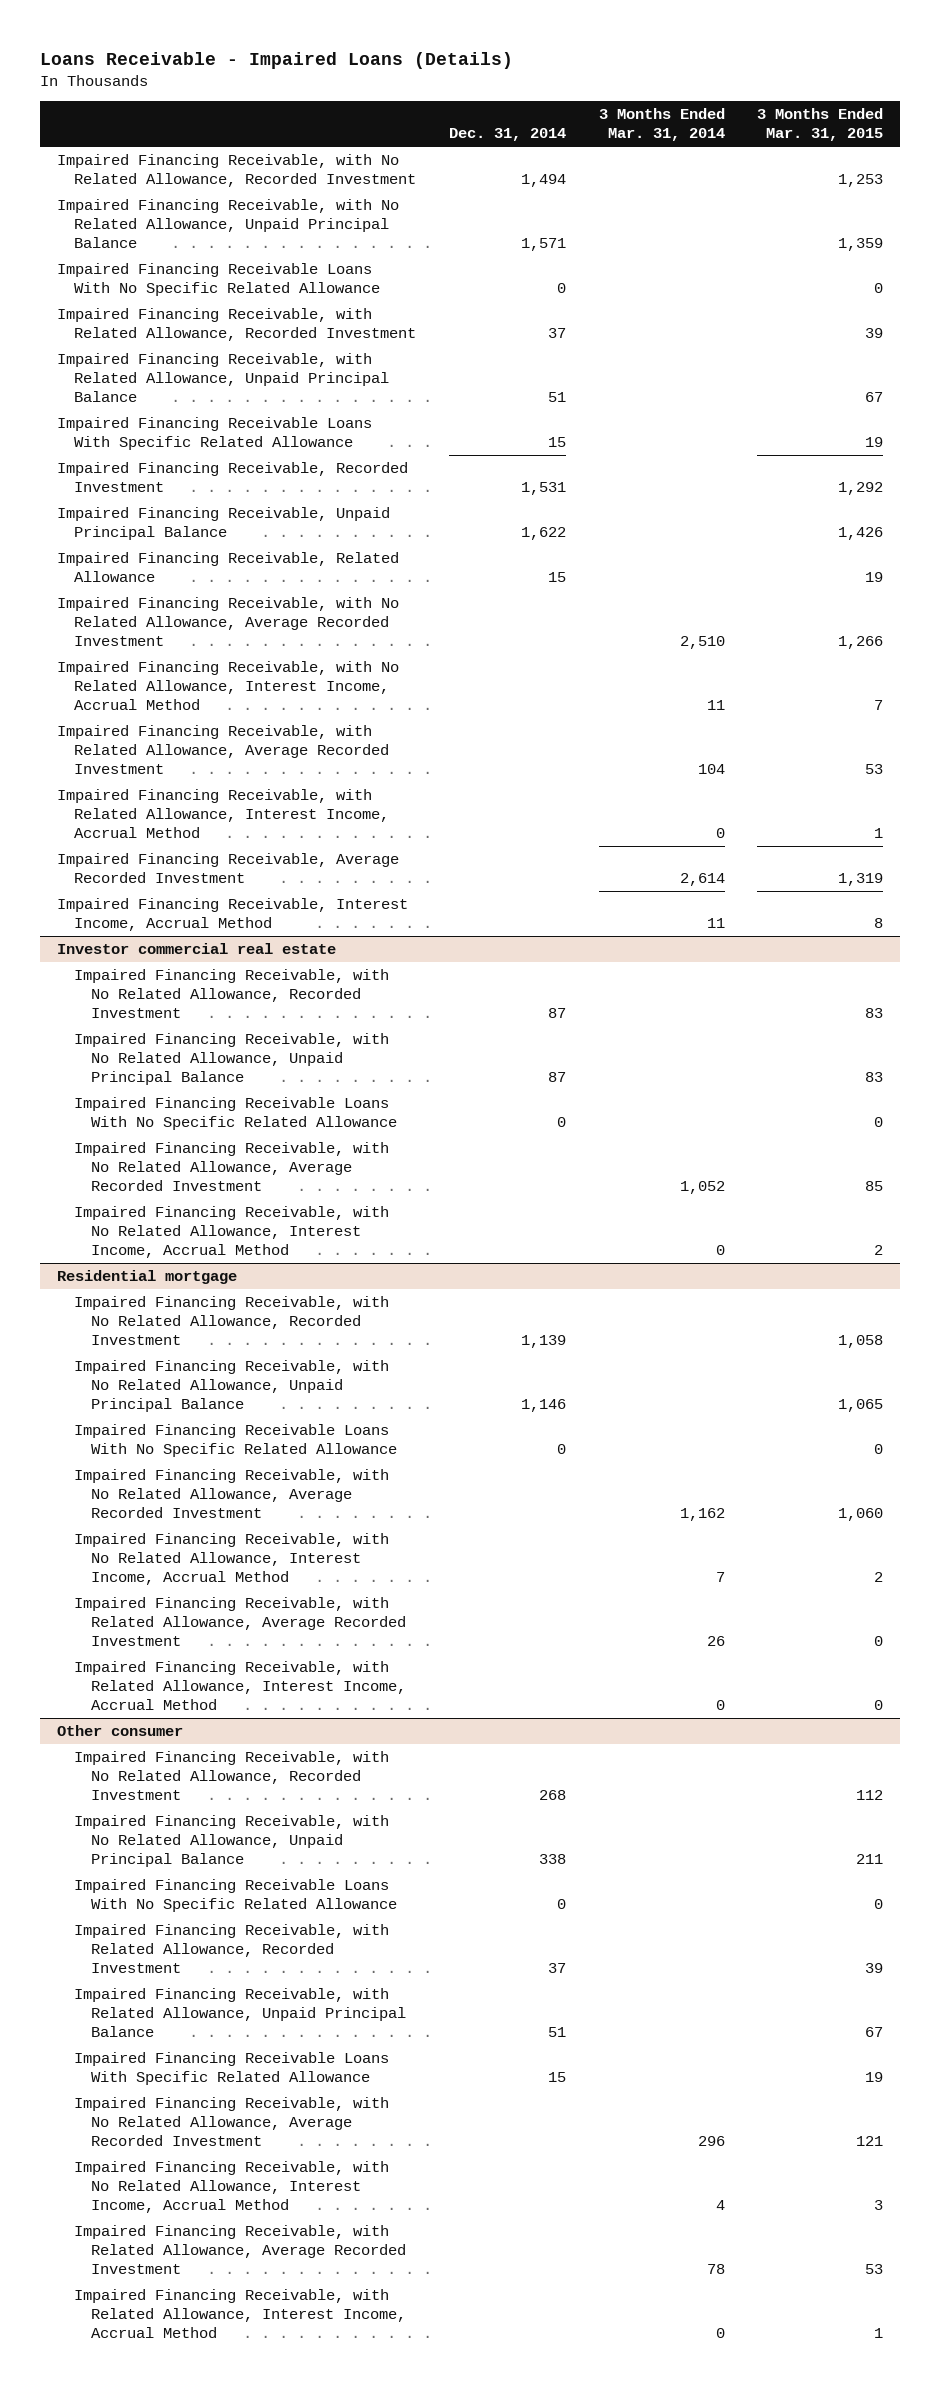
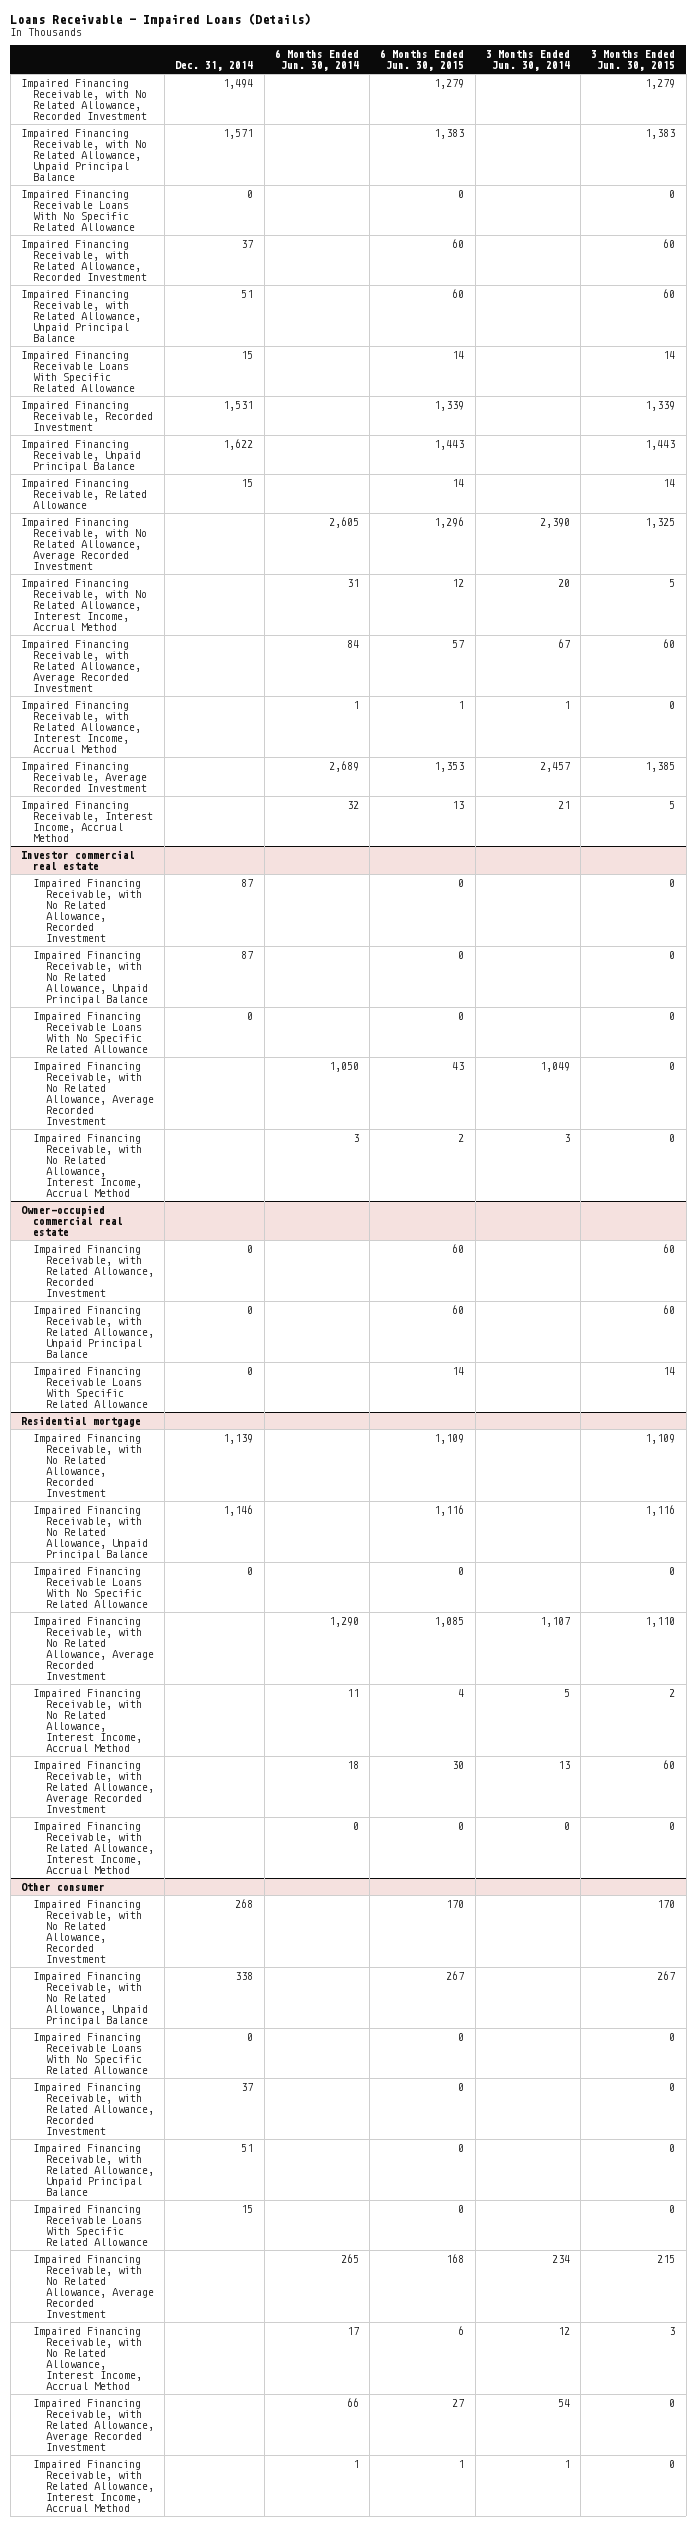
- | Dec. 31, 2014 | 3 Months Ended Mar. 31, 2014 | 3 Months Ended Mar. 31, 2015
+ | Dec. 31, 2014 | 6 Months Ended Jun. 30, 2014 | 6 Months Ended Jun. 30, 2015 | 3 Months Ended Jun. 30, 2014 | 3 Months Ended Jun. 30, 2015
+ Owner-occupied commercial real estate
+ Impaired Financing Receivable, with Related Allowance, Recorded Investment | 0 | | 60 | | 60
+ Impaired Financing Receivable, with Related Allowance, Unpaid Principal Balance | 0 | | 60 | | 60
+ Impaired Financing Receivable Loans With Specific Related Allowance | 0 | | 14 | | 14

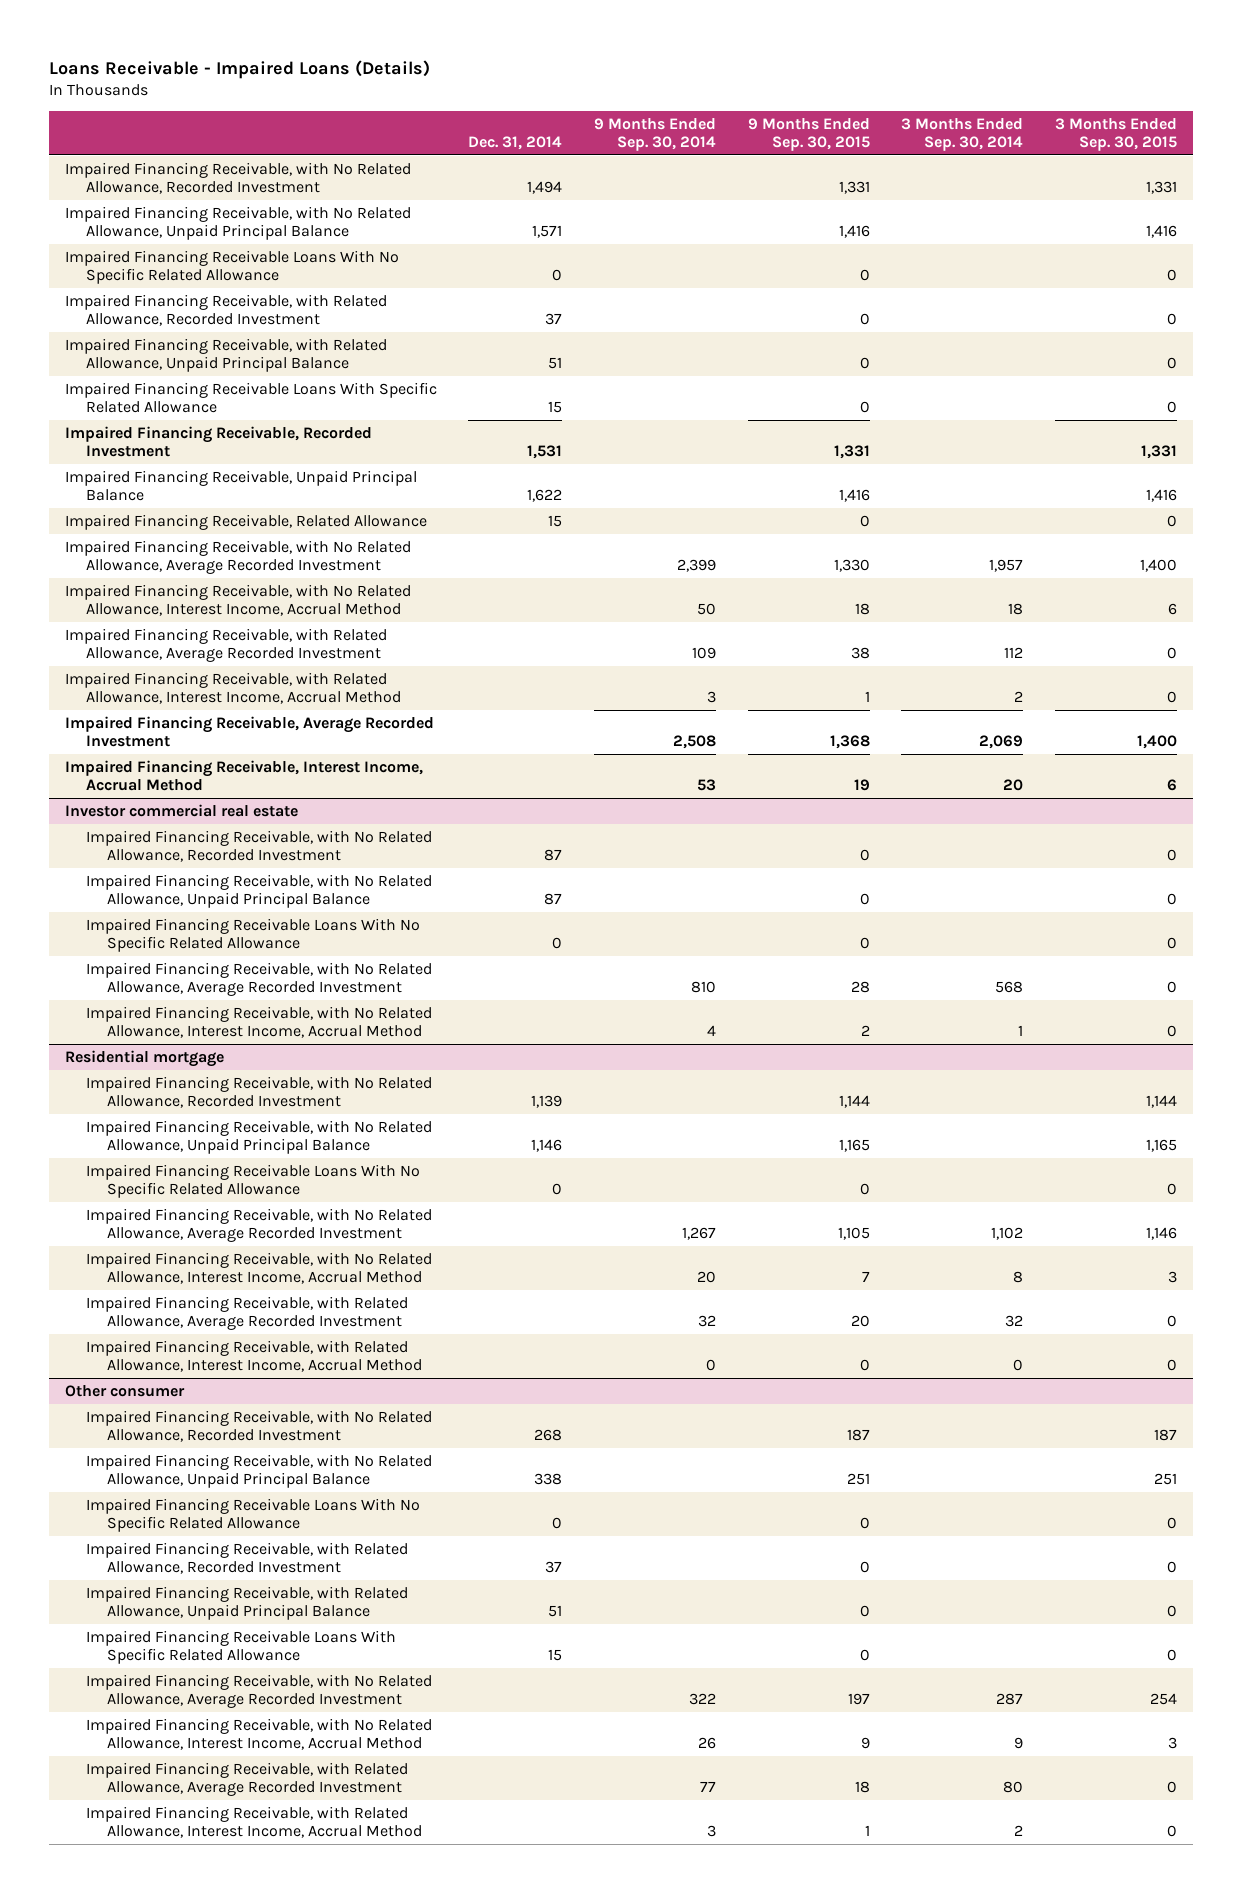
- | Dec. 31, 2014 | 6 Months Ended Jun. 30, 2014 | 6 Months Ended Jun. 30, 2015 | 3 Months Ended Jun. 30, 2014 | 3 Months Ended Jun. 30, 2015
+ | Dec. 31, 2014 | 9 Months Ended Sep. 30, 2014 | 9 Months Ended Sep. 30, 2015 | 3 Months Ended Sep. 30, 2014 | 3 Months Ended Sep. 30, 2015
- Owner-occupied commercial real estate
- Impaired Financing Receivable, with Related Allowance, Recorded Investment | 0 | | 60 | | 60
- Impaired Financing Receivable, with Related Allowance, Unpaid Principal Balance | 0 | | 60 | | 60
- Impaired Financing Receivable Loans With Specific Related Allowance | 0 | | 14 | | 14

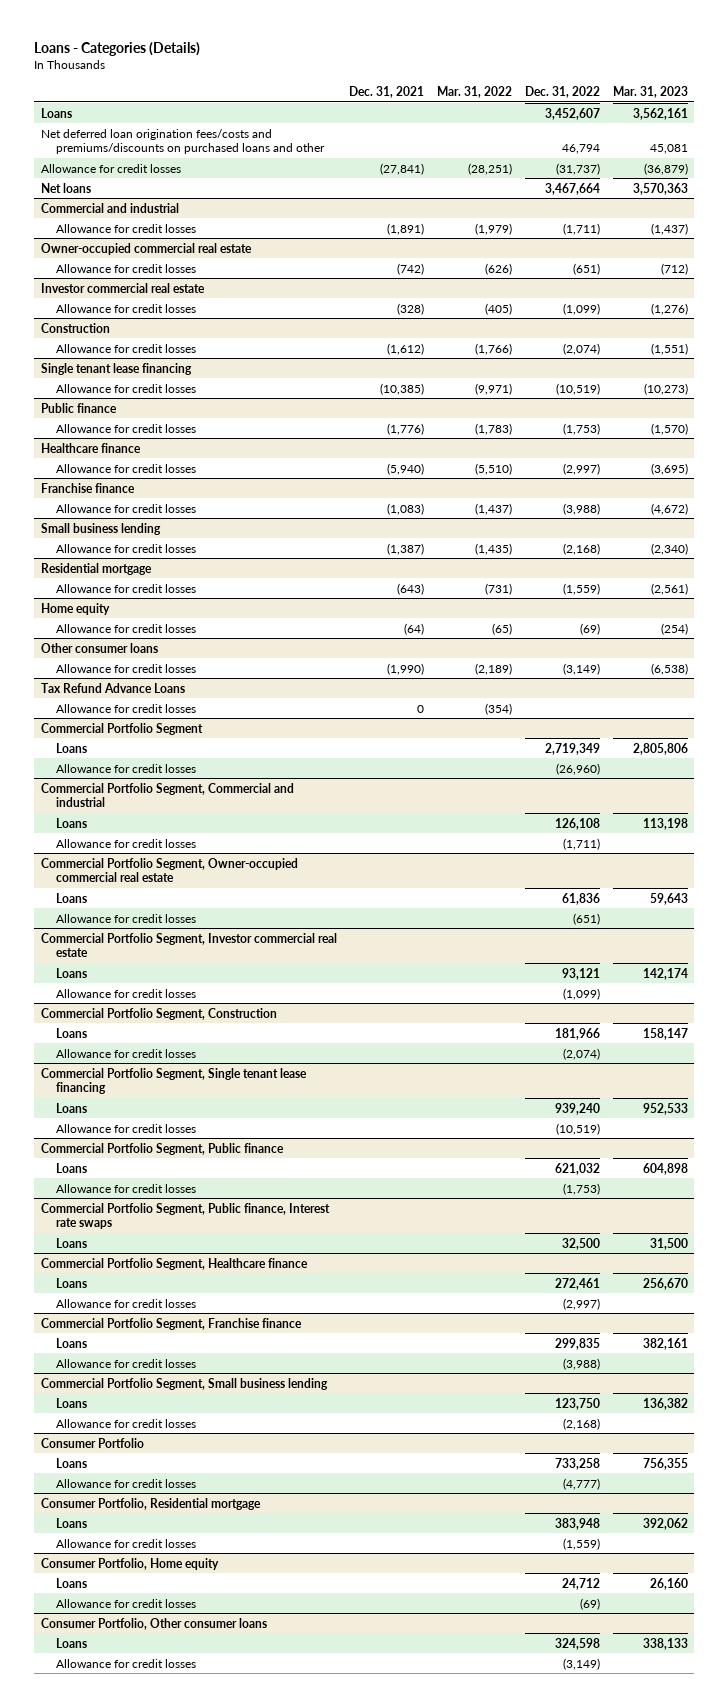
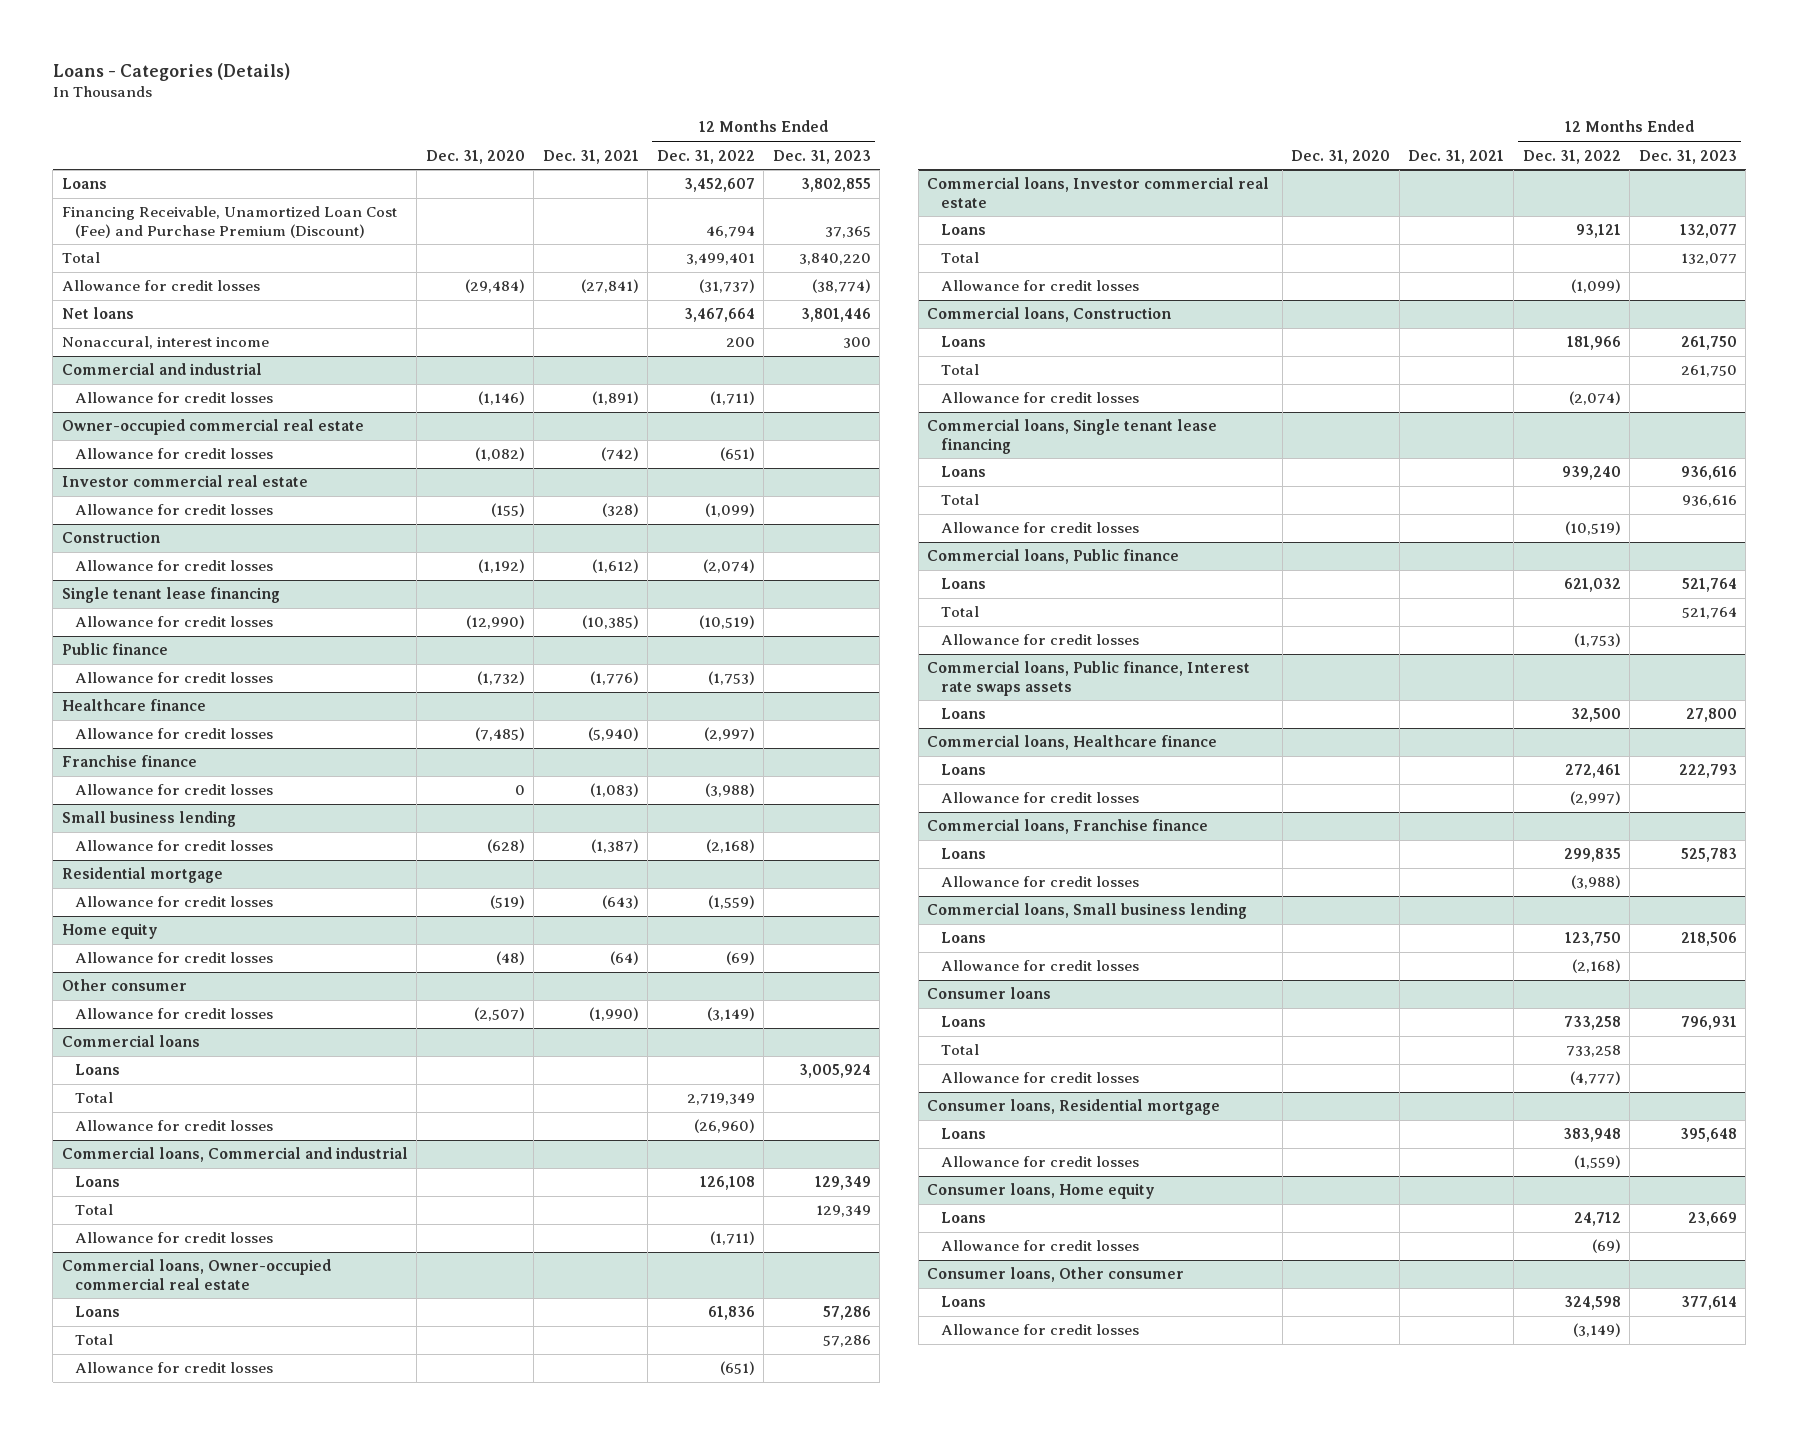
- | Dec. 31, 2021 | Mar. 31, 2022 | Dec. 31, 2022 | Mar. 31, 2023
+ | Dec. 31, 2020 | Dec. 31, 2021 | 12 Months Ended Dec. 31, 2022 | 12 Months Ended Dec. 31, 2023
- Net deferred loan origination fees/costs and premiums/discounts on purchased loans and other | | | 46,794 | 45,081
+ Financing Receivable, Unamortized Loan Cost (Fee) and Purchase Premium (Discount) | | | 46,794 | 37,365
+ Total | | | 3,499,401 | 3,840,220
+ Nonaccural, interest income | | | 200 | 300
- Other consumer loans
+ Other consumer
- Tax Refund Advance Loans
- Allowance for credit losses | 0 | (354) | |
- Commercial Portfolio Segment
+ Commercial loans
+ Total | | | 2,719,349 |
- Commercial Portfolio Segment, Commercial and industrial
+ Commercial loans, Commercial and industrial
+ Total | | | | 129,349
- Commercial Portfolio Segment, Owner-occupied commercial real estate
+ Commercial loans, Owner-occupied commercial real estate
+ Total | | | | 57,286
- Commercial Portfolio Segment, Investor commercial real estate
+ Commercial loans, Investor commercial real estate
+ Total | | | | 132,077
- Commercial Portfolio Segment, Construction
- Loans | | | 181,966 | 158,147
- Allowance for credit losses | | | (2,074) |
- Commercial Portfolio Segment, Single tenant lease financing
+ Commercial loans, Construction
+ Loans | | | 181,966 | 261,750
+ Total | | | | 261,750
+ Allowance for credit losses | | | (2,074) |
+ Commercial loans, Single tenant lease financing
+ Total | | | | 936,616
- Commercial Portfolio Segment, Public finance
+ Commercial loans, Public finance
+ Total | | | | 521,764
- Commercial Portfolio Segment, Public finance, Interest rate swaps
+ Commercial loans, Public finance, Interest rate swaps assets
- Commercial Portfolio Segment, Healthcare finance
+ Commercial loans, Healthcare finance
- Commercial Portfolio Segment, Franchise finance
+ Commercial loans, Franchise finance
- Commercial Portfolio Segment, Small business lending
+ Commercial loans, Small business lending
- Consumer Portfolio
+ Consumer loans
+ Total | | | 733,258 |
- Consumer Portfolio, Residential mortgage
+ Consumer loans, Residential mortgage
- Consumer Portfolio, Home equity
+ Consumer loans, Home equity
- Consumer Portfolio, Other consumer loans
+ Consumer loans, Other consumer

